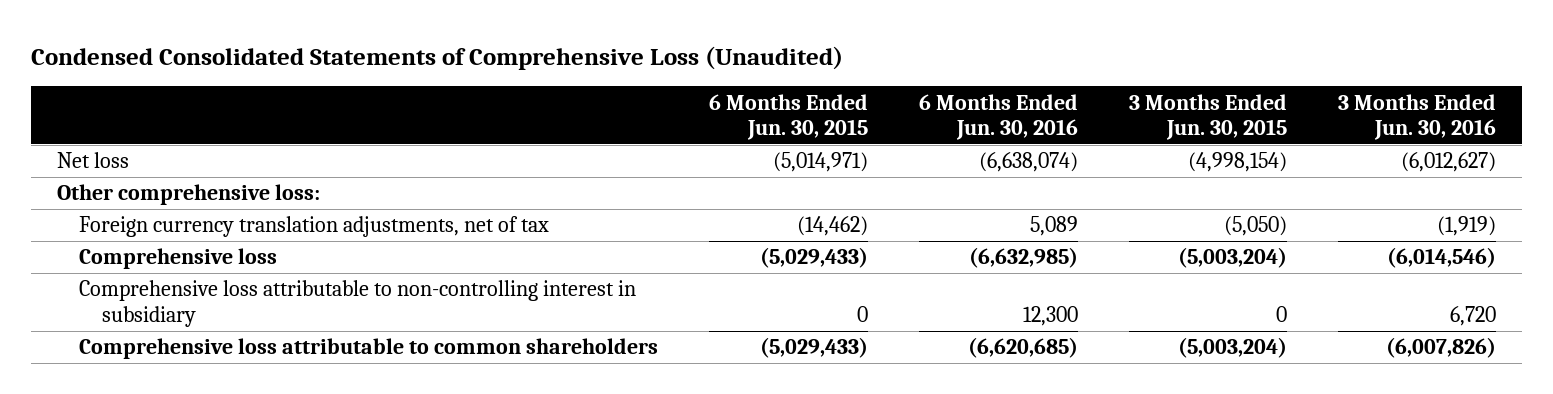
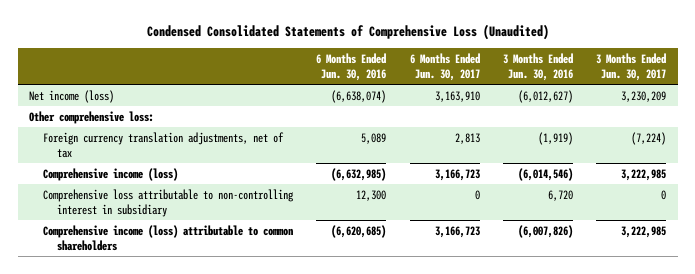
- | 6 Months Ended Jun. 30, 2015 | 6 Months Ended Jun. 30, 2016 | 3 Months Ended Jun. 30, 2015 | 3 Months Ended Jun. 30, 2016
+ | 6 Months Ended Jun. 30, 2016 | 6 Months Ended Jun. 30, 2017 | 3 Months Ended Jun. 30, 2016 | 3 Months Ended Jun. 30, 2017
- Net loss | (5,014,971) | (6,638,074) | (4,998,154) | (6,012,627)
+ Net income (loss) | (6,638,074) | 3,163,910 | (6,012,627) | 3,230,209
- Comprehensive loss | (5,029,433) | (6,632,985) | (5,003,204) | (6,014,546)
+ Comprehensive income (loss) | (6,632,985) | 3,166,723 | (6,014,546) | 3,222,985
- Comprehensive loss attributable to common shareholders | (5,029,433) | (6,620,685) | (5,003,204) | (6,007,826)
+ Comprehensive income (loss) attributable to common shareholders | (6,620,685) | 3,166,723 | (6,007,826) | 3,222,985

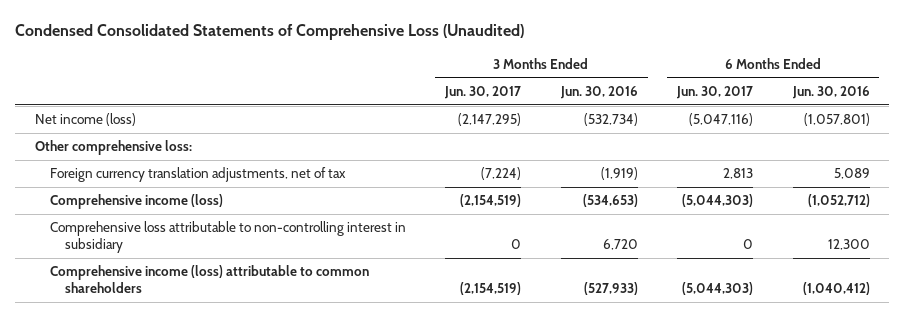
- | 6 Months Ended Jun. 30, 2016 | 6 Months Ended Jun. 30, 2017 | 3 Months Ended Jun. 30, 2016 | 3 Months Ended Jun. 30, 2017
+ | 3 Months Ended Jun. 30, 2017 | 3 Months Ended Jun. 30, 2016 | 6 Months Ended Jun. 30, 2017 | 6 Months Ended Jun. 30, 2016
- Net income (loss) | (6,638,074) | 3,163,910 | (6,012,627) | 3,230,209
+ Net income (loss) | (2,147,295) | (532,734) | (5,047,116) | (1,057,801)
- Comprehensive income (loss) | (6,632,985) | 3,166,723 | (6,014,546) | 3,222,985
+ Comprehensive income (loss) | (2,154,519) | (534,653) | (5,044,303) | (1,052,712)
- Comprehensive income (loss) attributable to common shareholders | (6,620,685) | 3,166,723 | (6,007,826) | 3,222,985
+ Comprehensive income (loss) attributable to common shareholders | (2,154,519) | (527,933) | (5,044,303) | (1,040,412)

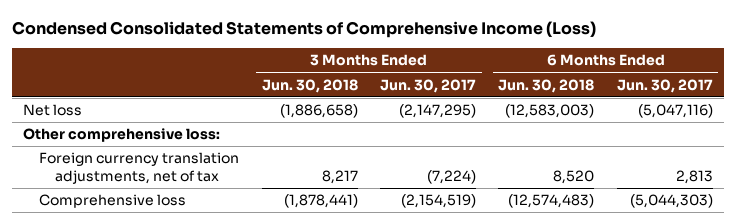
- Condensed Consolidated Statements of Comprehensive Loss (Unaudited)
+ Condensed Consolidated Statements of Comprehensive Income (Loss)
- | 3 Months Ended Jun. 30, 2017 | 3 Months Ended Jun. 30, 2016 | 6 Months Ended Jun. 30, 2017 | 6 Months Ended Jun. 30, 2016
+ | 3 Months Ended Jun. 30, 2018 | 3 Months Ended Jun. 30, 2017 | 6 Months Ended Jun. 30, 2018 | 6 Months Ended Jun. 30, 2017
- Net income (loss) | (2,147,295) | (532,734) | (5,047,116) | (1,057,801)
+ Net loss | (1,886,658) | (2,147,295) | (12,583,003) | (5,047,116)
- Comprehensive income (loss) | (2,154,519) | (534,653) | (5,044,303) | (1,052,712)
- Comprehensive loss attributable to non-controlling interest in subsidiary | 0 | 6,720 | 0 | 12,300
- Comprehensive income (loss) attributable to common shareholders | (2,154,519) | (527,933) | (5,044,303) | (1,040,412)
+ Comprehensive loss | (1,878,441) | (2,154,519) | (12,574,483) | (5,044,303)

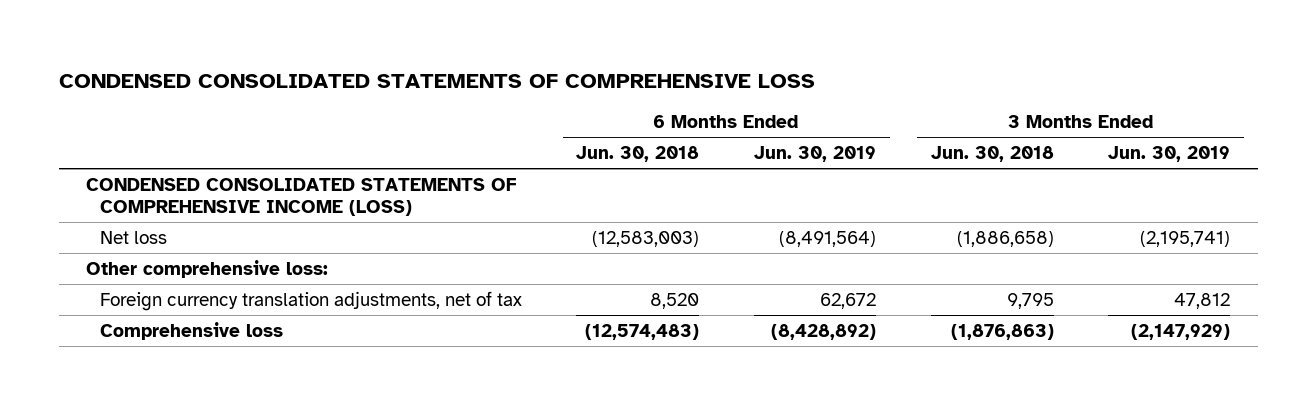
- Condensed Consolidated Statements of Comprehensive Income (Loss)
+ CONDENSED CONSOLIDATED STATEMENTS OF COMPREHENSIVE LOSS
- | 3 Months Ended Jun. 30, 2018 | 3 Months Ended Jun. 30, 2017 | 6 Months Ended Jun. 30, 2018 | 6 Months Ended Jun. 30, 2017
+ | 6 Months Ended Jun. 30, 2018 | 6 Months Ended Jun. 30, 2019 | 3 Months Ended Jun. 30, 2018 | 3 Months Ended Jun. 30, 2019
+ CONDENSED CONSOLIDATED STATEMENTS OF COMPREHENSIVE INCOME (LOSS)
- Foreign currency translation adjustments, net of tax | 8,217 | (7,224) | 8,520 | 2,813
- Comprehensive loss | (1,878,441) | (2,154,519) | (12,574,483) | (5,044,303)
+ Foreign currency translation adjustments, net of tax | 8,520 | 62,672 | 9,795 | 47,812
+ Comprehensive loss | (12,574,483) | (8,428,892) | (1,876,863) | (2,147,929)

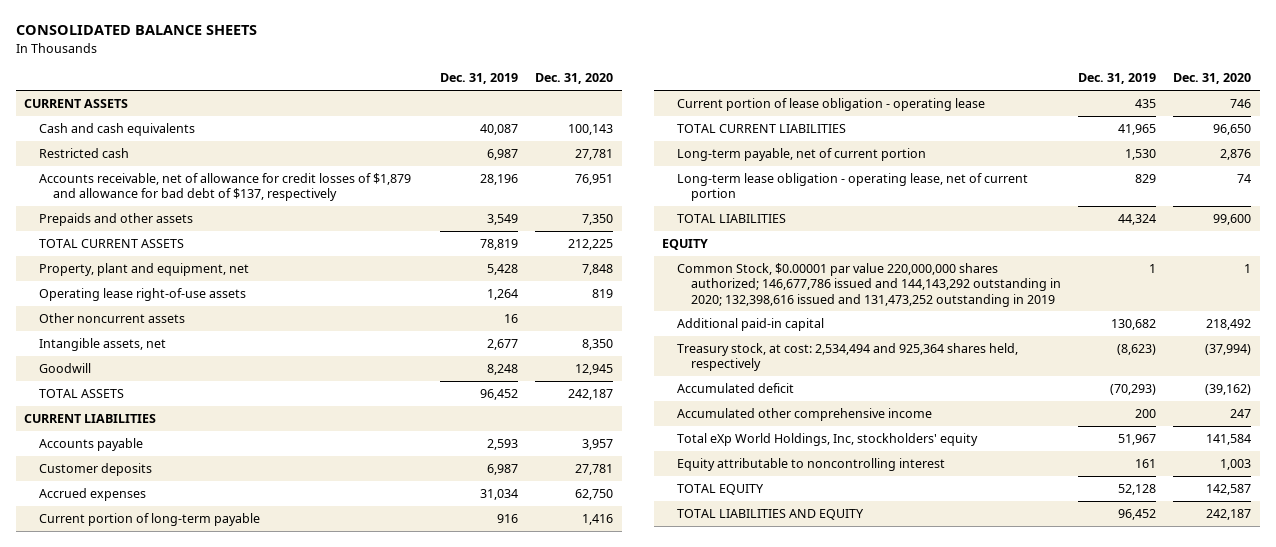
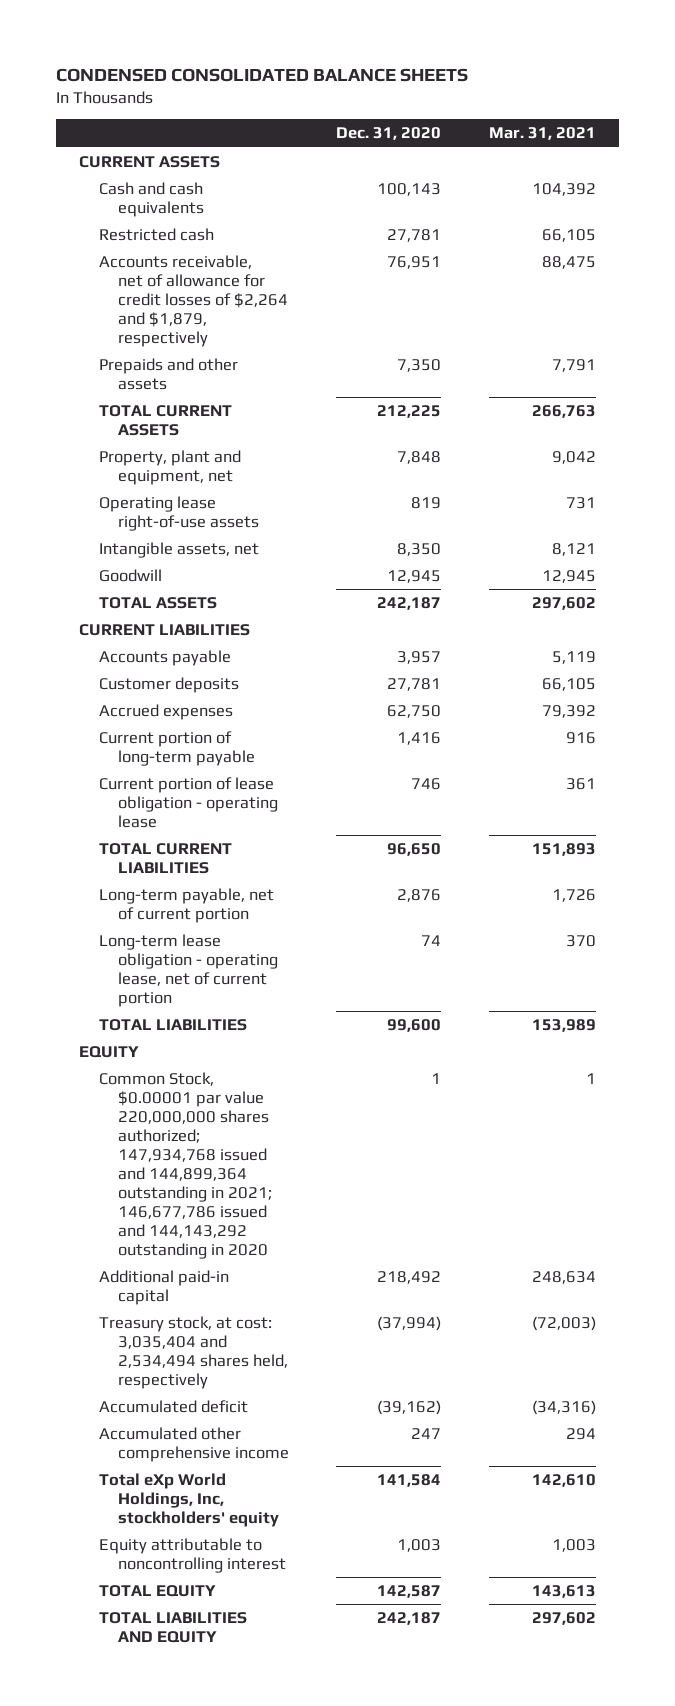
- CONSOLIDATED BALANCE SHEETS
+ CONDENSED CONSOLIDATED BALANCE SHEETS
- | Dec. 31, 2019 | Dec. 31, 2020
+ | Dec. 31, 2020 | Mar. 31, 2021
- Accounts receivable, net of allowance for credit losses of $1,879 and allowance for bad debt of $137, respectively | 28,196 | 76,951
+ Accounts receivable, net of allowance for credit losses of $2,264 and $1,879, respectively | 76,951 | 88,475
- Other noncurrent assets | 16 |
- Common Stock, $0.00001 par value 220,000,000 shares authorized; 146,677,786 issued and 144,143,292 outstanding in 2020; 132,398,616 issued and 131,473,252 outstanding in 2019 | 1 | 1
+ Common Stock, $0.00001 par value 220,000,000 shares authorized; 147,934,768 issued and 144,899,364 outstanding in 2021; 146,677,786 issued and 144,143,292 outstanding in 2020 | 1 | 1
- Treasury stock, at cost: 2,534,494 and 925,364 shares held, respectively | (8,623) | (37,994)
+ Treasury stock, at cost: 3,035,404 and 2,534,494 shares held, respectively | (37,994) | (72,003)

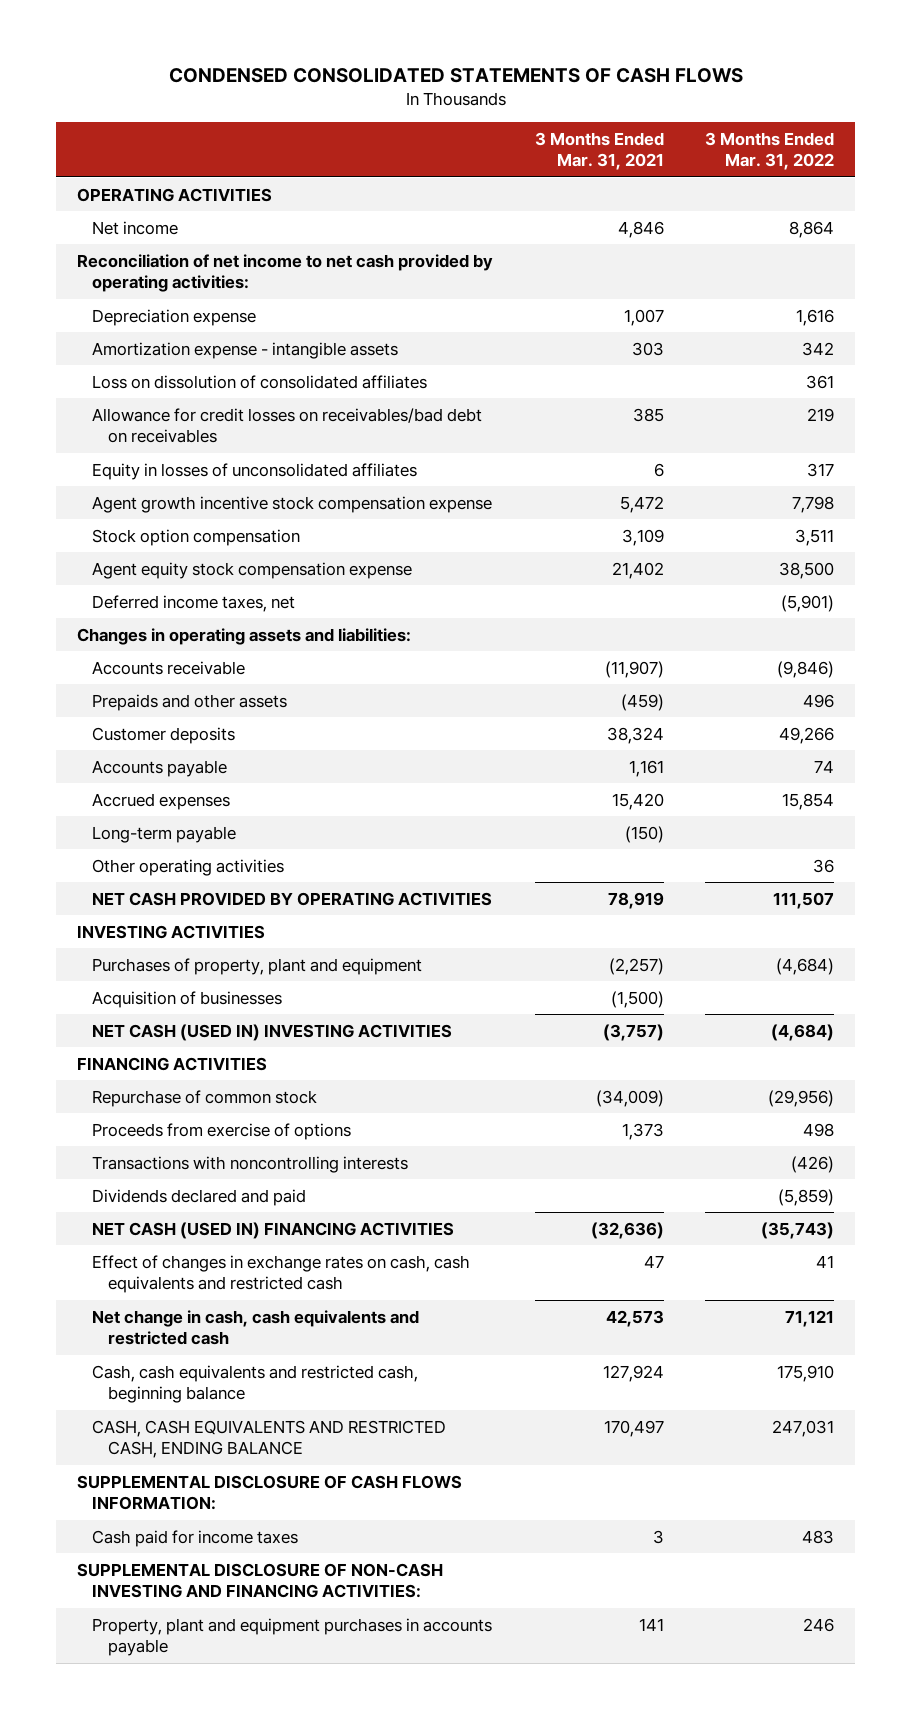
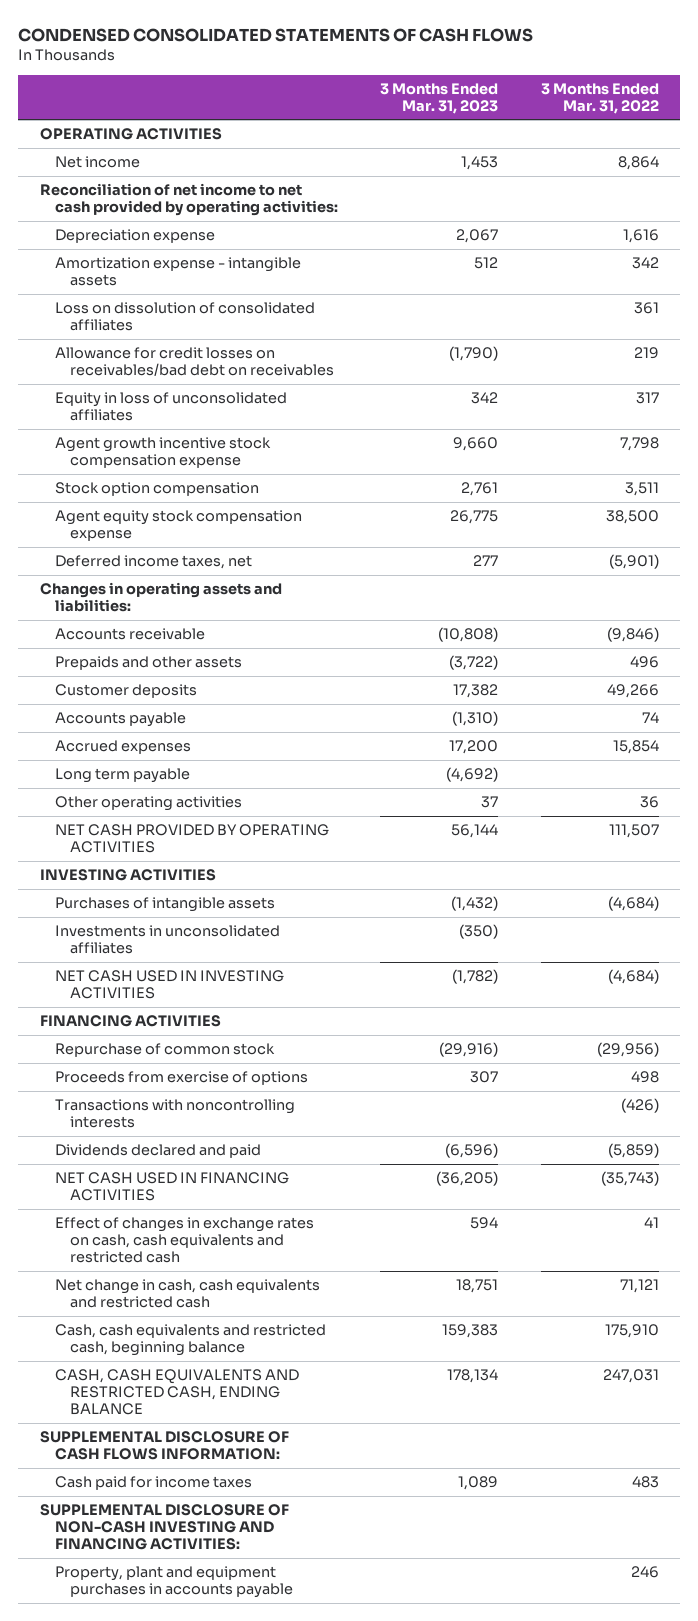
- | 3 Months Ended Mar. 31, 2021 | 3 Months Ended Mar. 31, 2022
+ | 3 Months Ended Mar. 31, 2023 | 3 Months Ended Mar. 31, 2022
- Equity in losses of unconsolidated affiliates | 6 | 317
+ Equity in loss of unconsolidated affiliates | 342 | 317
- Long-term payable | (150) |
+ Long term payable | (4,692) |
- Purchases of property, plant and equipment | (2,257) | (4,684)
- Acquisition of businesses | (1,500) |
- NET CASH (USED IN) INVESTING ACTIVITIES | (3,757) | (4,684)
+ Purchases of intangible assets | (1,432) | (4,684)
+ Investments in unconsolidated affiliates | (350) |
+ NET CASH USED IN INVESTING ACTIVITIES | (1,782) | (4,684)
- NET CASH (USED IN) FINANCING ACTIVITIES | (32,636) | (35,743)
+ NET CASH USED IN FINANCING ACTIVITIES | (36,205) | (35,743)

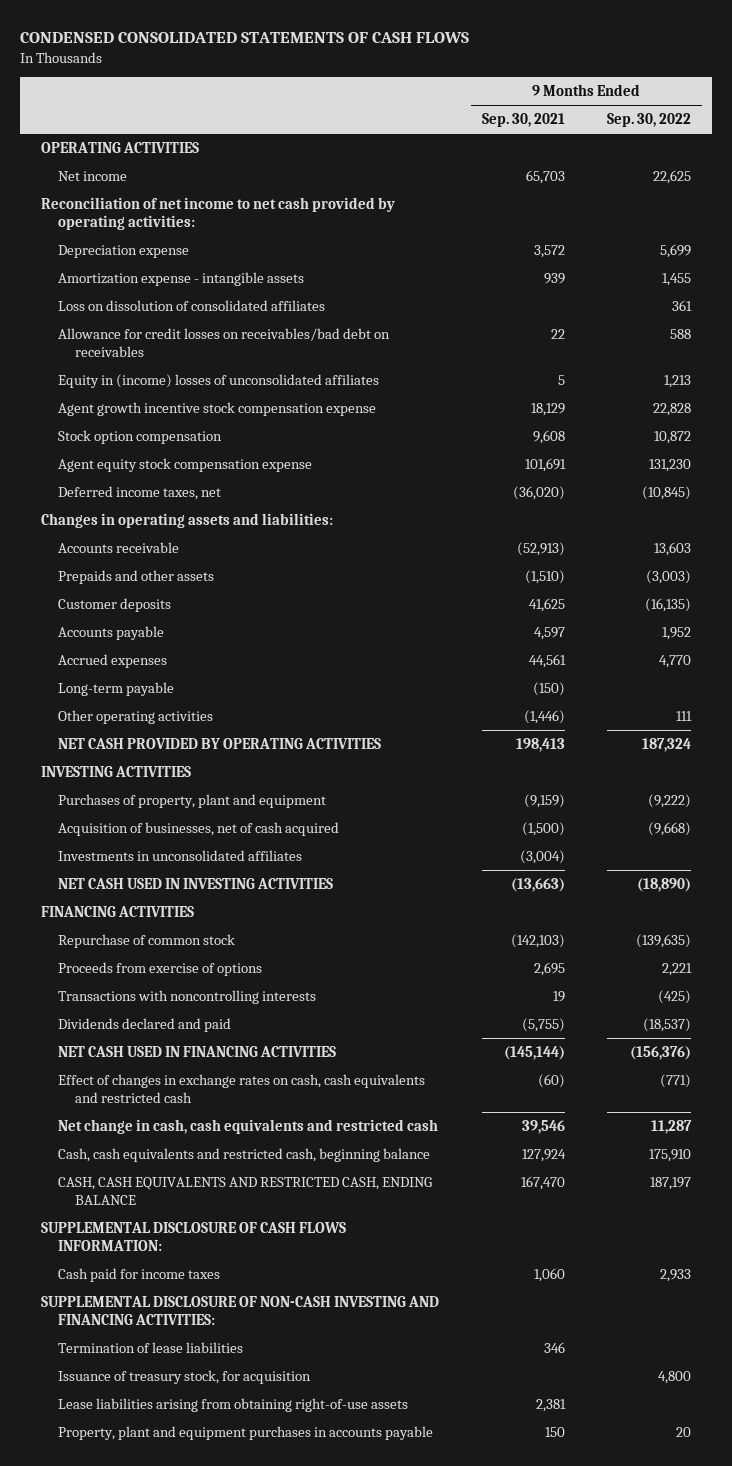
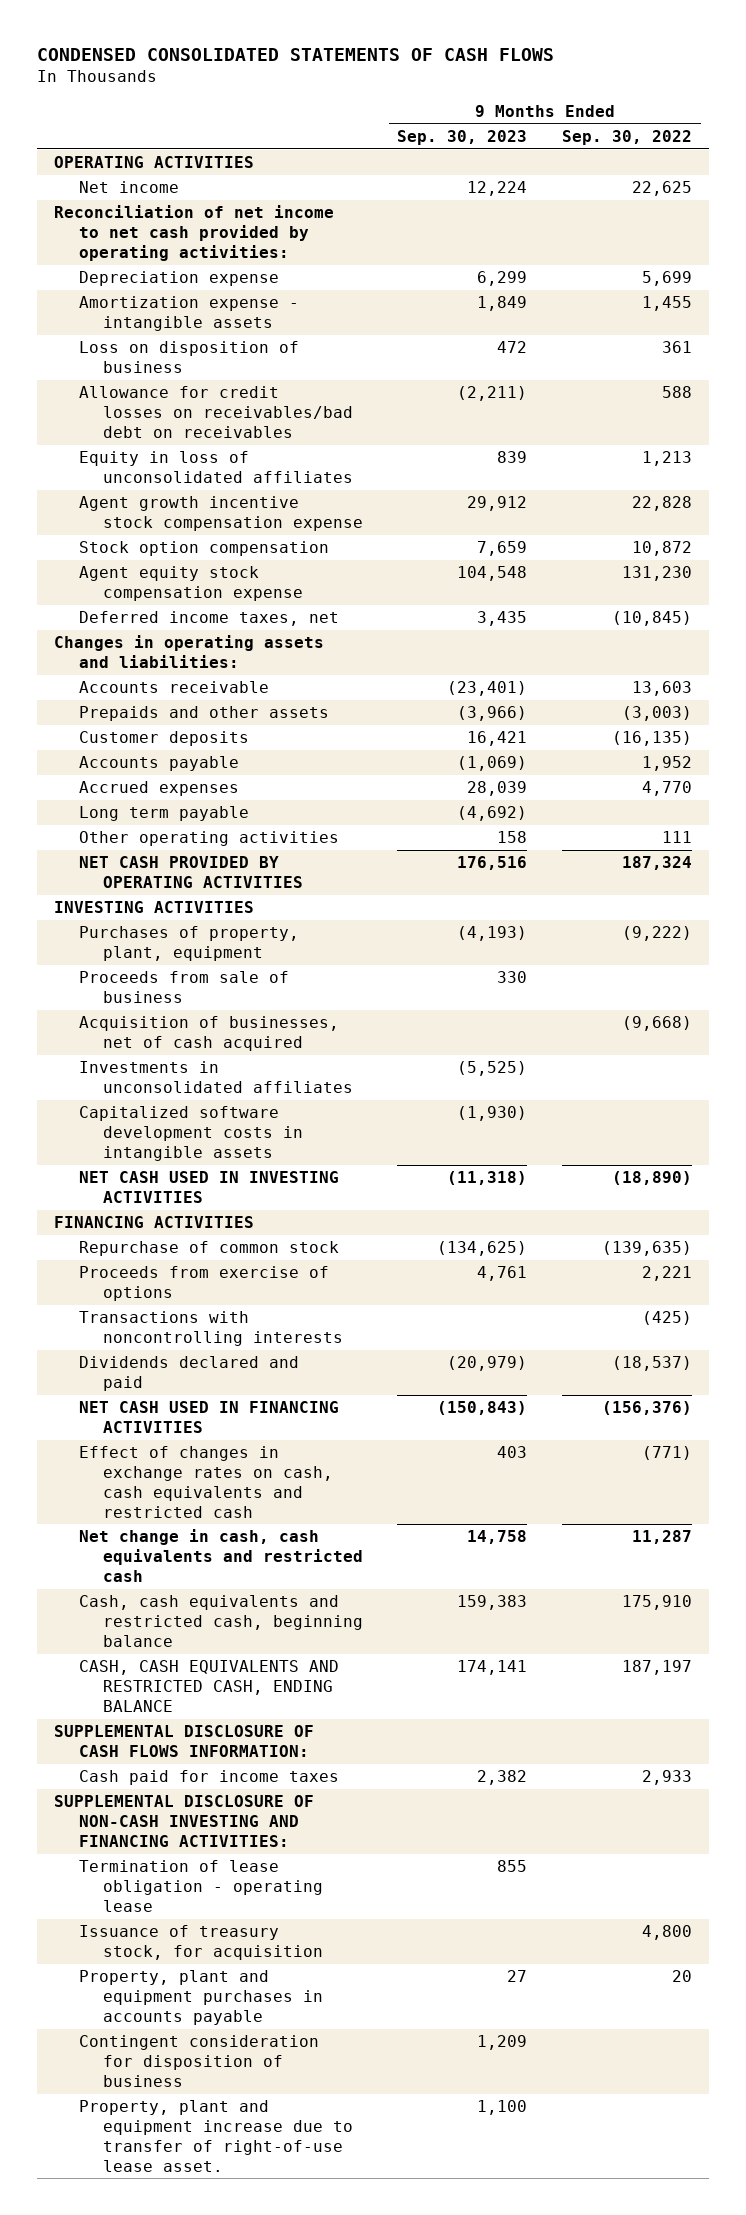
- | 9 Months Ended Sep. 30, 2021 | 9 Months Ended Sep. 30, 2022
+ | 9 Months Ended Sep. 30, 2023 | 9 Months Ended Sep. 30, 2022
- Loss on dissolution of consolidated affiliates | | 361
+ Loss on disposition of business | 472 | 361
- Equity in (income) losses of unconsolidated affiliates | 5 | 1,213
+ Equity in loss of unconsolidated affiliates | 839 | 1,213
- Long-term payable | (150) |
+ Long term payable | (4,692) |
- Purchases of property, plant and equipment | (9,159) | (9,222)
+ Purchases of property, plant, equipment | (4,193) | (9,222)
+ Proceeds from sale of business | 330 |
+ Capitalized software development costs in intangible assets | (1,930) |
- Termination of lease liabilities | 346 |
+ Termination of lease obligation - operating lease | 855 |
- Lease liabilities arising from obtaining right-of-use assets | 2,381 |
+ Contingent consideration for disposition of business | 1,209 |
+ Property, plant and equipment increase due to transfer of right-of-use lease asset. | 1,100 |

